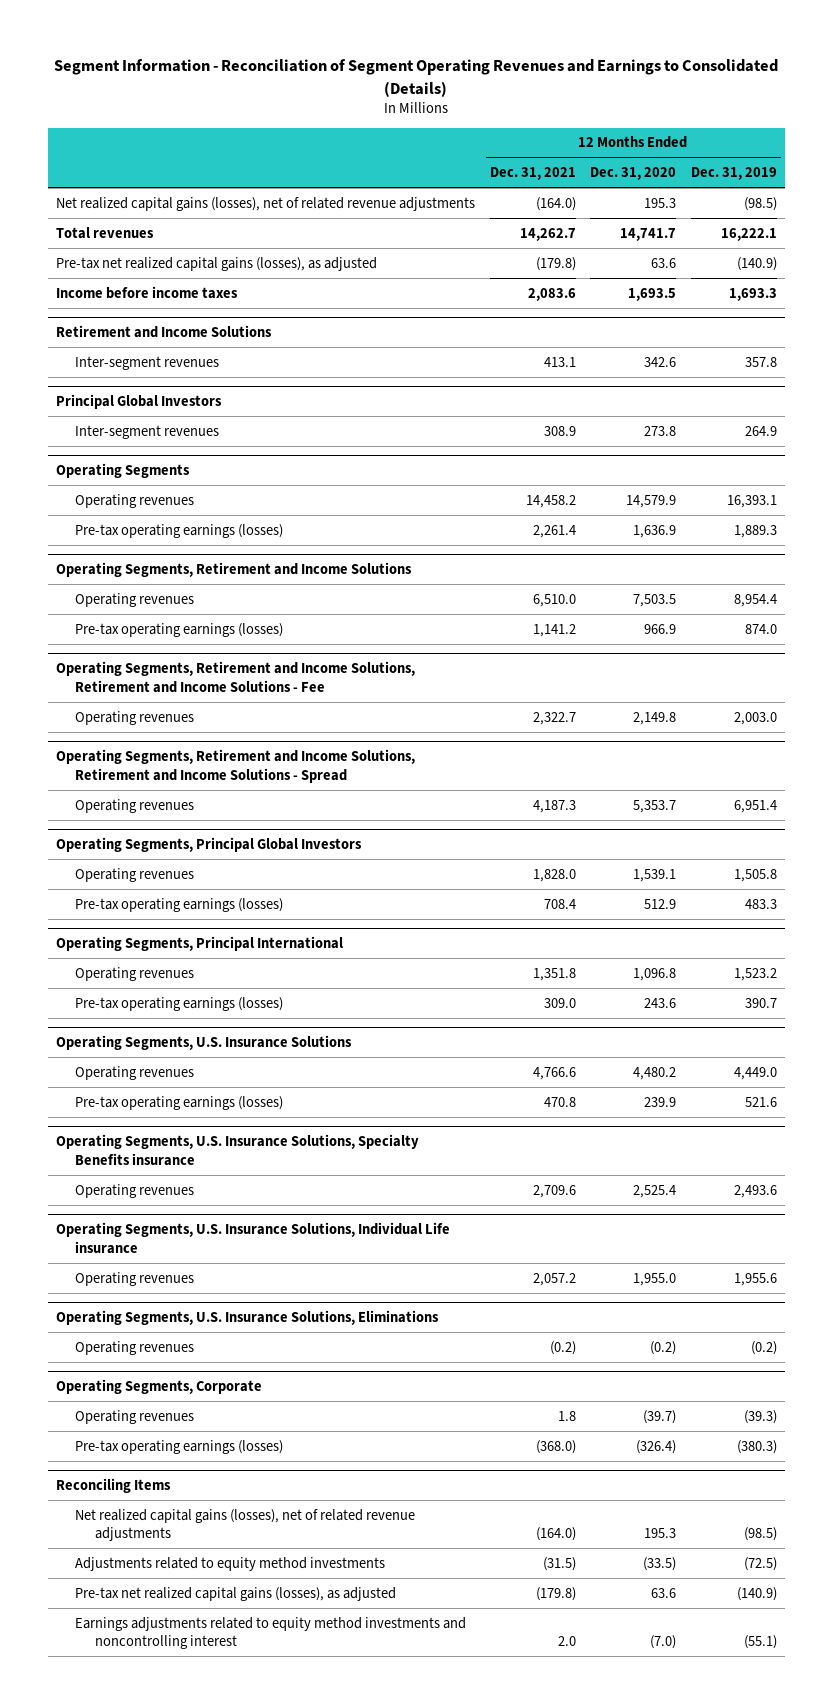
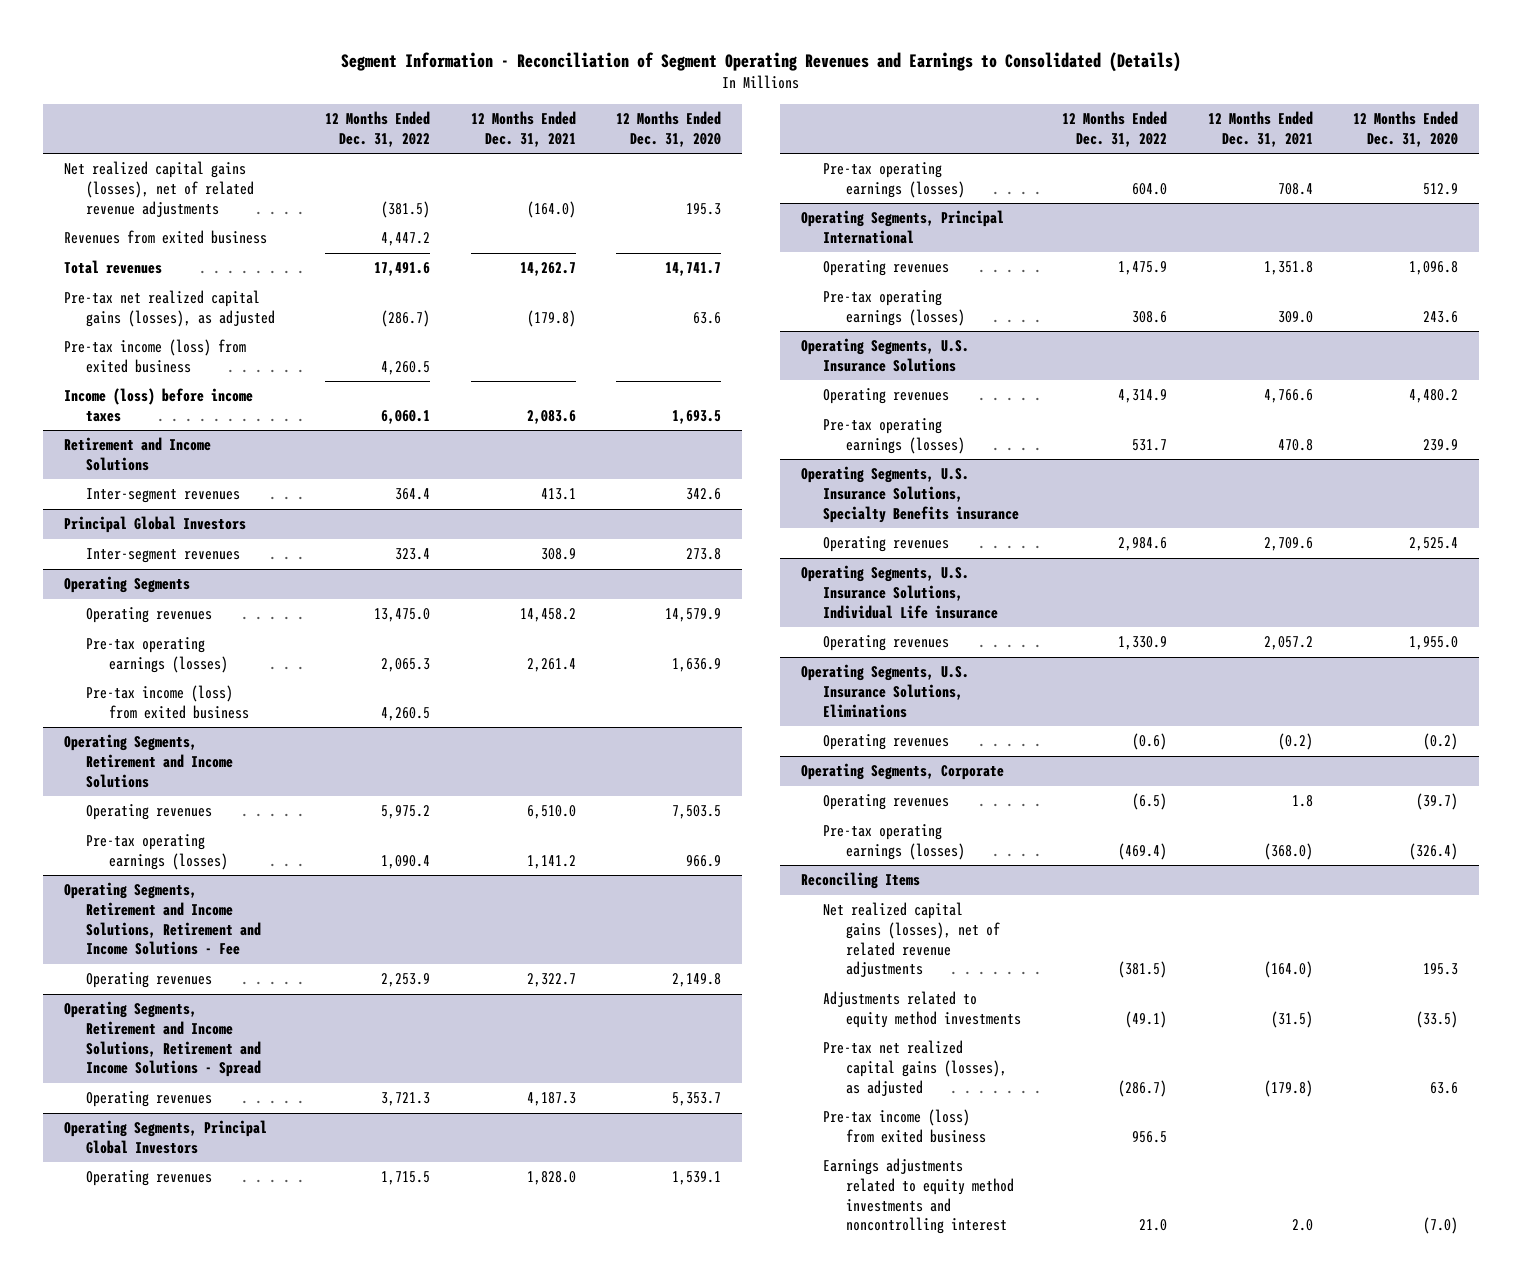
- | 12 Months Ended Dec. 31, 2021 | 12 Months Ended Dec. 31, 2020 | 12 Months Ended Dec. 31, 2019
+ | 12 Months Ended Dec. 31, 2022 | 12 Months Ended Dec. 31, 2021 | 12 Months Ended Dec. 31, 2020
+ Revenues from exited business | 4,447.2 | |
- Income before income taxes | 2,083.6 | 1,693.5 | 1,693.3
+ Pre-tax income (loss) from exited business | 4,260.5 | |
+ Income (loss) before income taxes | 6,060.1 | 2,083.6 | 1,693.5
@ Operating Segments
+ Pre-tax income (loss) from exited business | 4,260.5 | |
@ Reconciling Items
+ Pre-tax income (loss) from exited business | 956.5 | |

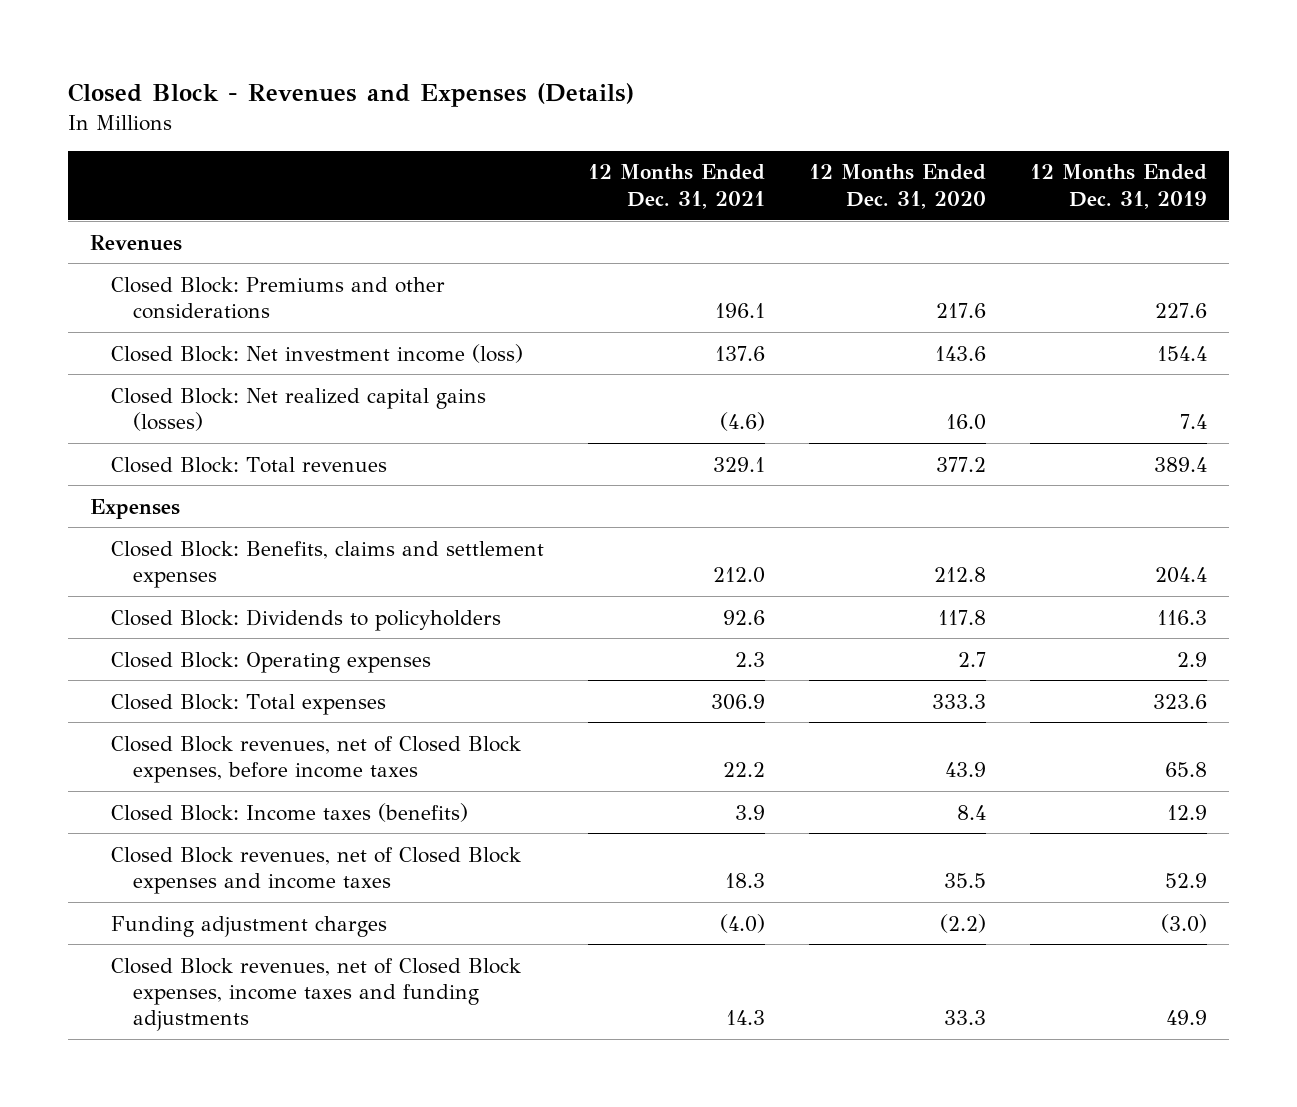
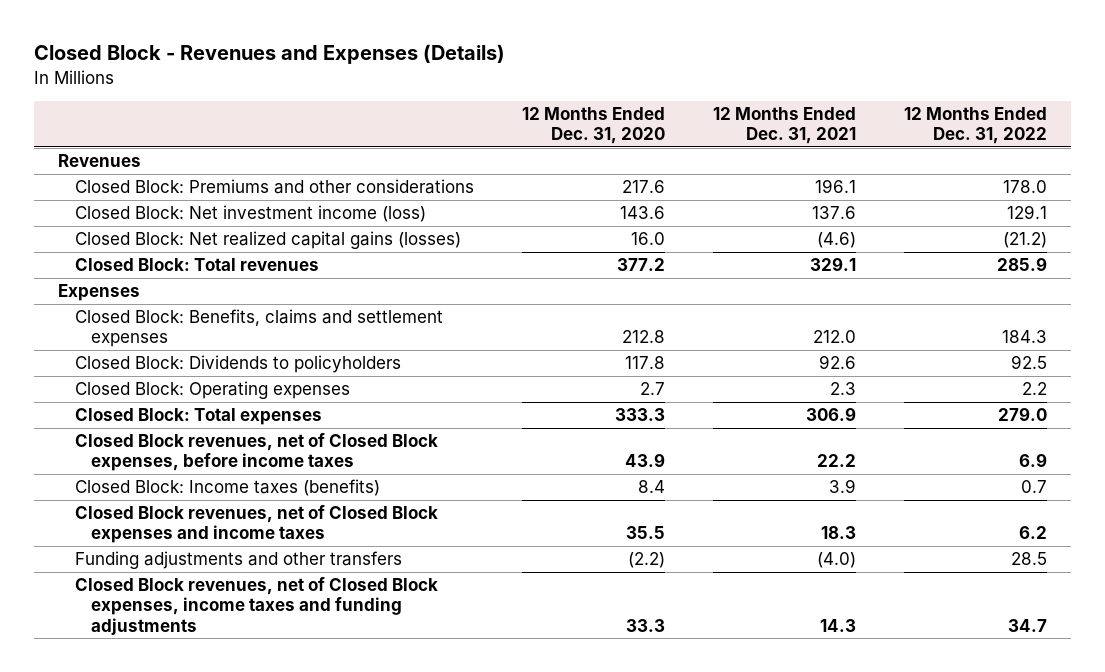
- | 12 Months Ended Dec. 31, 2021 | 12 Months Ended Dec. 31, 2020 | 12 Months Ended Dec. 31, 2019
+ | 12 Months Ended Dec. 31, 2020 | 12 Months Ended Dec. 31, 2021 | 12 Months Ended Dec. 31, 2022
- Funding adjustment charges | (4.0) | (2.2) | (3.0)
+ Funding adjustments and other transfers | (2.2) | (4.0) | 28.5

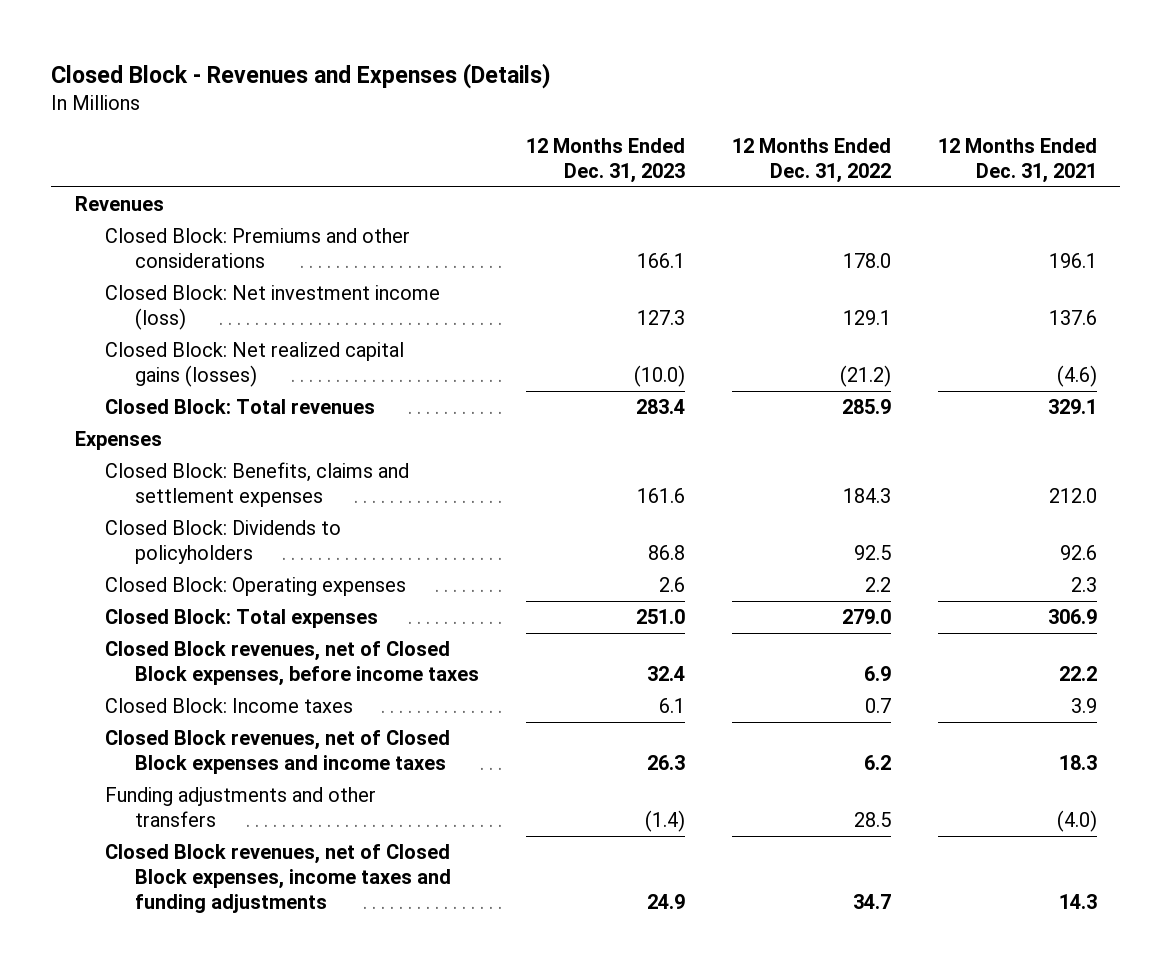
- | 12 Months Ended Dec. 31, 2020 | 12 Months Ended Dec. 31, 2021 | 12 Months Ended Dec. 31, 2022
+ | 12 Months Ended Dec. 31, 2023 | 12 Months Ended Dec. 31, 2022 | 12 Months Ended Dec. 31, 2021
- Closed Block: Income taxes (benefits) | 8.4 | 3.9 | 0.7
+ Closed Block: Income taxes | 6.1 | 0.7 | 3.9

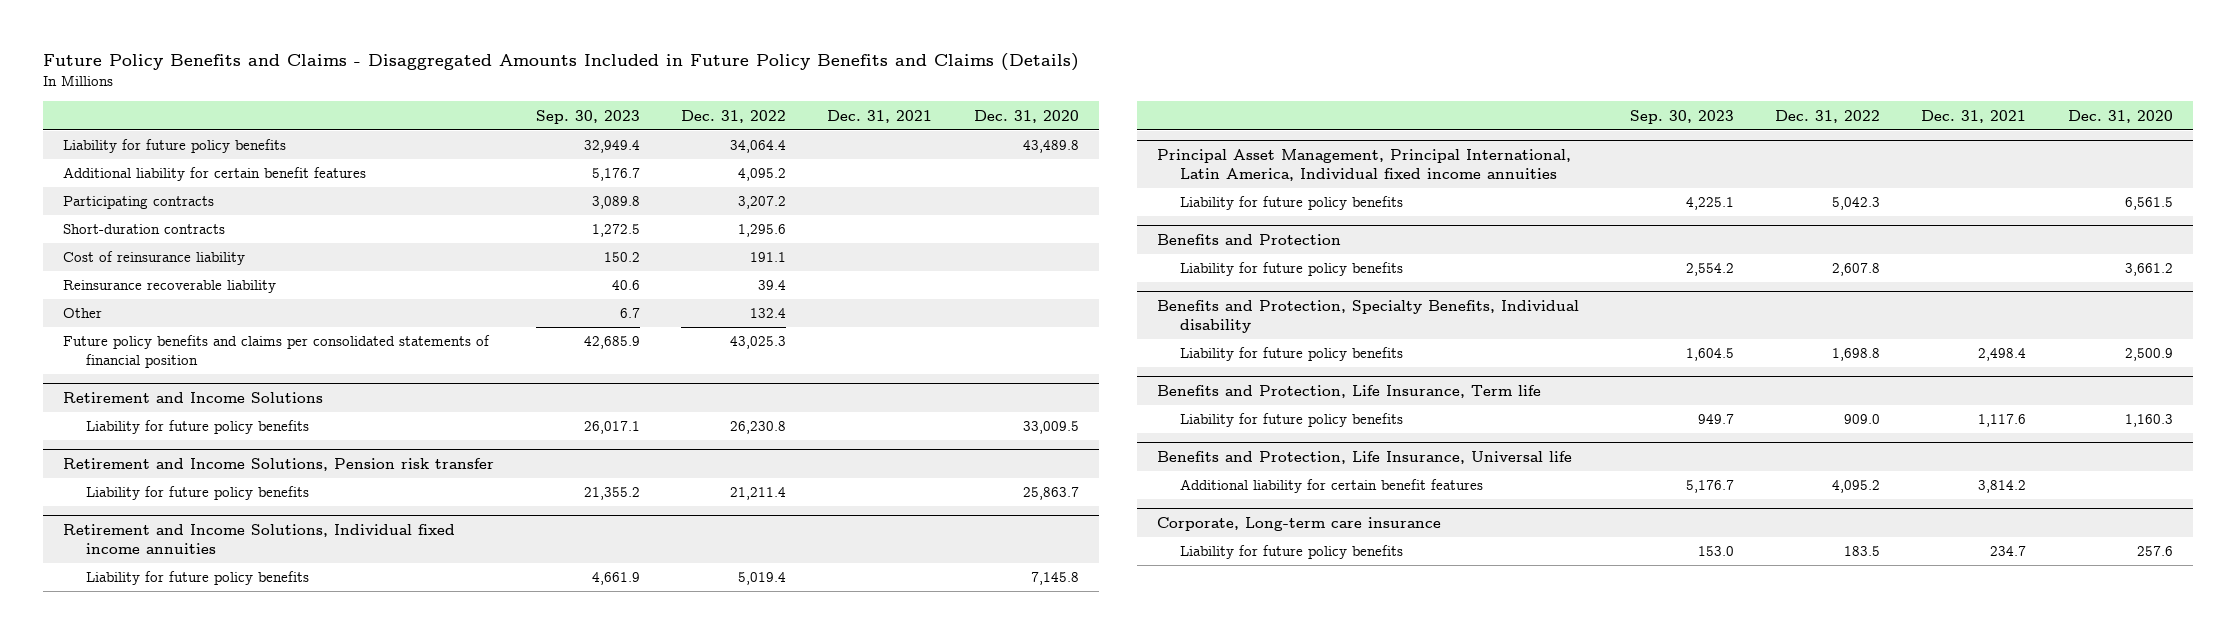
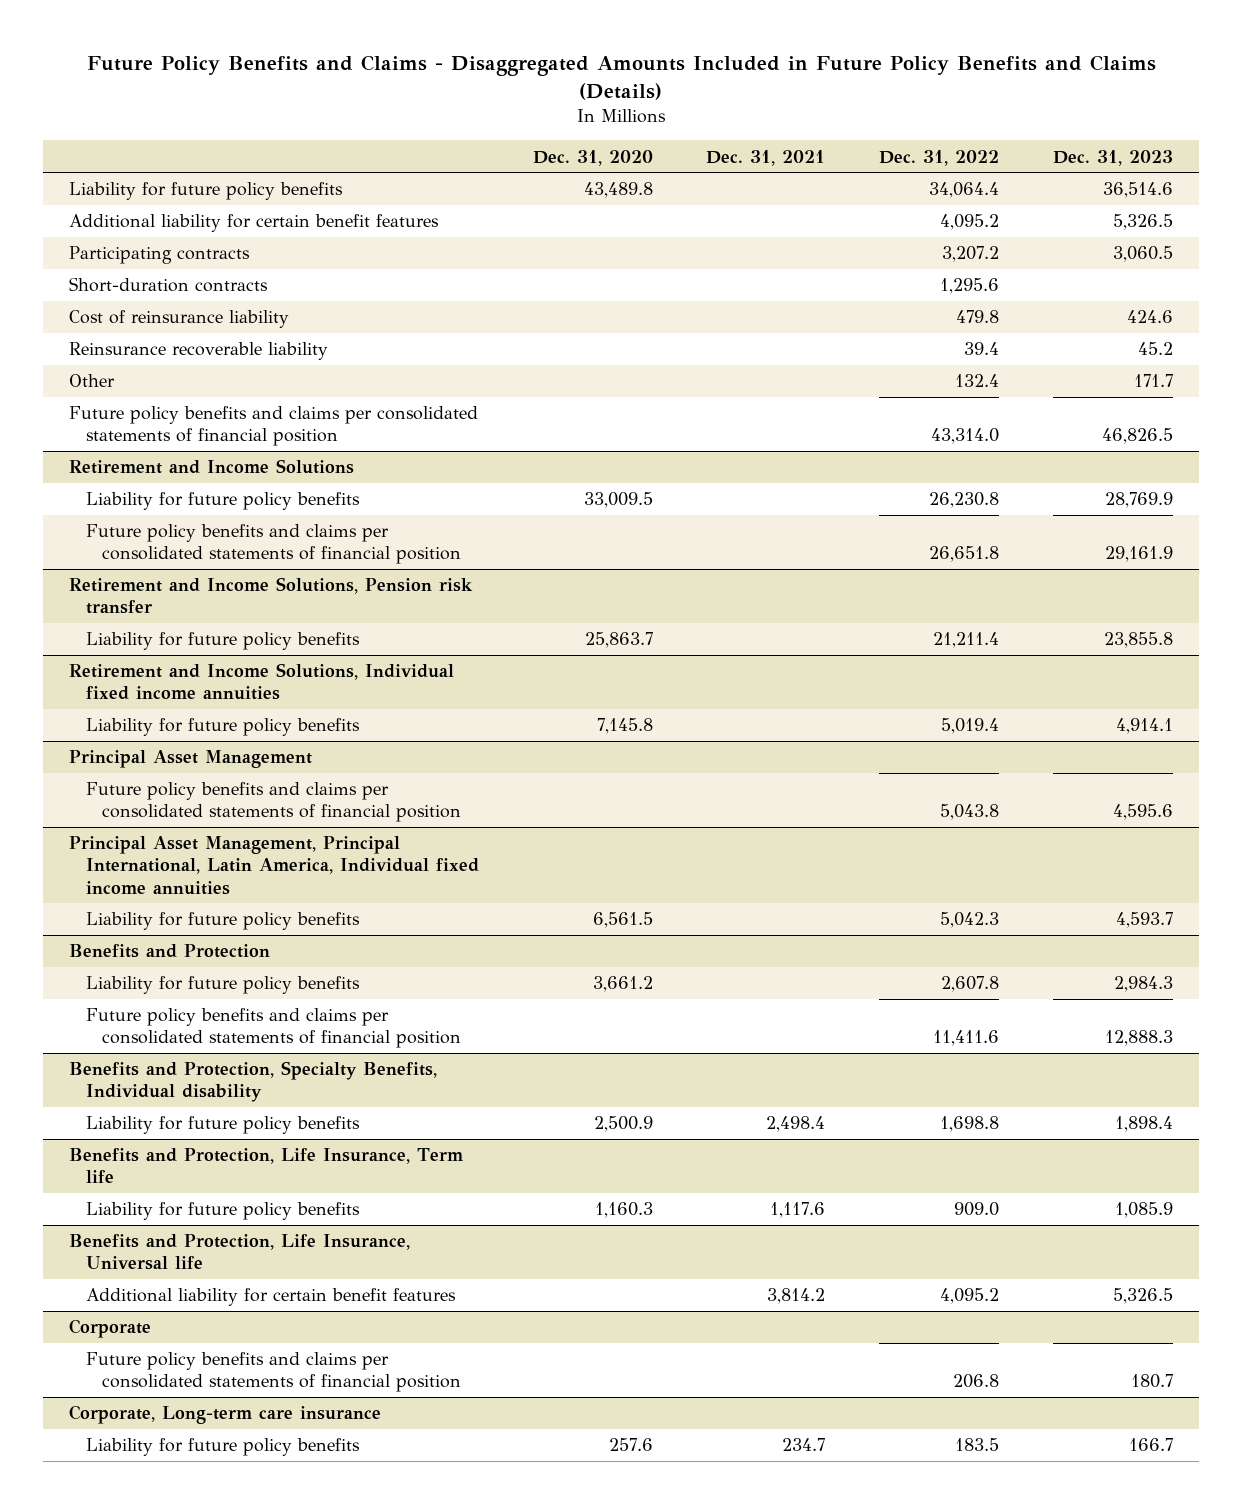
- | Sep. 30, 2023 | Dec. 31, 2022 | Dec. 31, 2021 | Dec. 31, 2020
+ | Dec. 31, 2020 | Dec. 31, 2021 | Dec. 31, 2022 | Dec. 31, 2023
- Cost of reinsurance liability | 150.2 | 191.1 | |
+ Cost of reinsurance liability | | | 479.8 | 424.6
- Future policy benefits and claims per consolidated statements of financial position | 42,685.9 | 43,025.3 | |
+ Future policy benefits and claims per consolidated statements of financial position | | | 43,314.0 | 46,826.5
@ Retirement and Income Solutions
+ Future policy benefits and claims per consolidated statements of financial position | | | 26,651.8 | 29,161.9
+ Principal Asset Management
+ Future policy benefits and claims per consolidated statements of financial position | | | 5,043.8 | 4,595.6
@ Benefits and Protection
+ Future policy benefits and claims per consolidated statements of financial position | | | 11,411.6 | 12,888.3
+ Corporate
+ Future policy benefits and claims per consolidated statements of financial position | | | 206.8 | 180.7

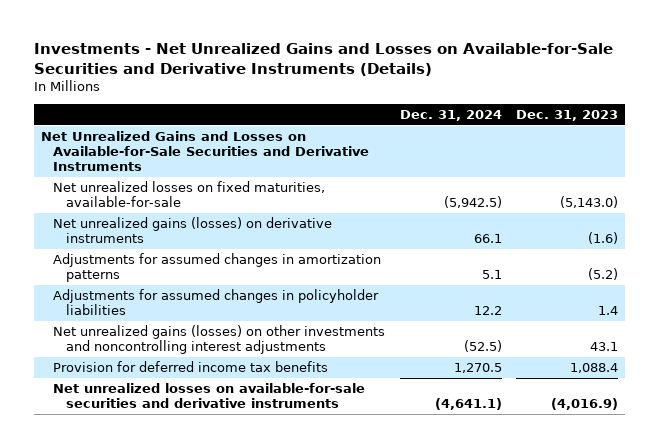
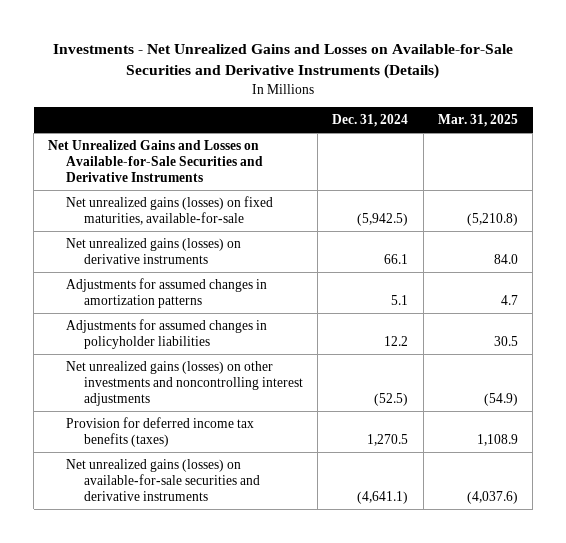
- | Dec. 31, 2024 | Dec. 31, 2023
+ | Dec. 31, 2024 | Mar. 31, 2025
- Net unrealized losses on fixed maturities, available-for-sale | (5,942.5) | (5,143.0)
+ Net unrealized gains (losses) on fixed maturities, available-for-sale | (5,942.5) | (5,210.8)
- Provision for deferred income tax benefits | 1,270.5 | 1,088.4
- Net unrealized losses on available-for-sale securities and derivative instruments | (4,641.1) | (4,016.9)
+ Provision for deferred income tax benefits (taxes) | 1,270.5 | 1,108.9
+ Net unrealized gains (losses) on available-for-sale securities and derivative instruments | (4,641.1) | (4,037.6)

